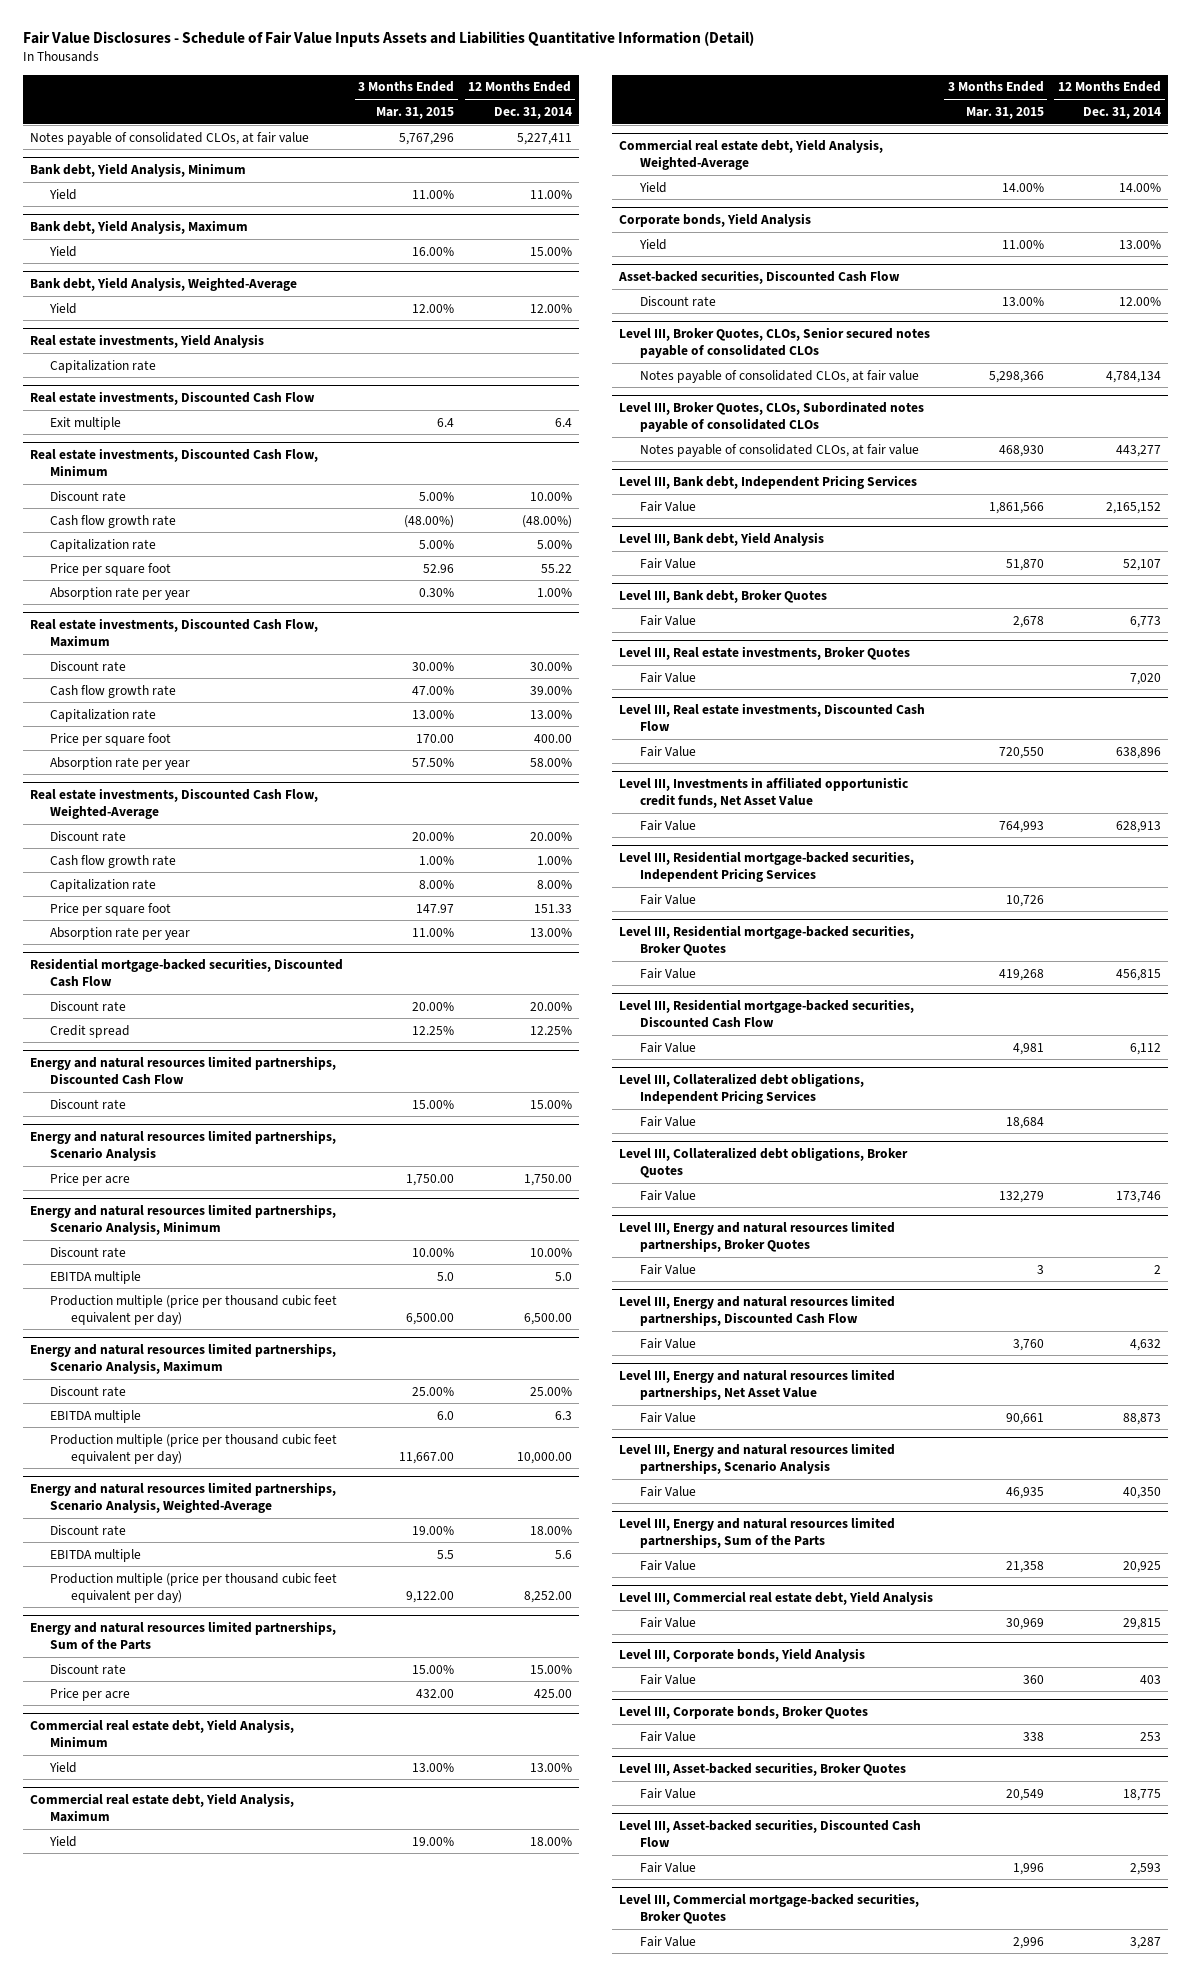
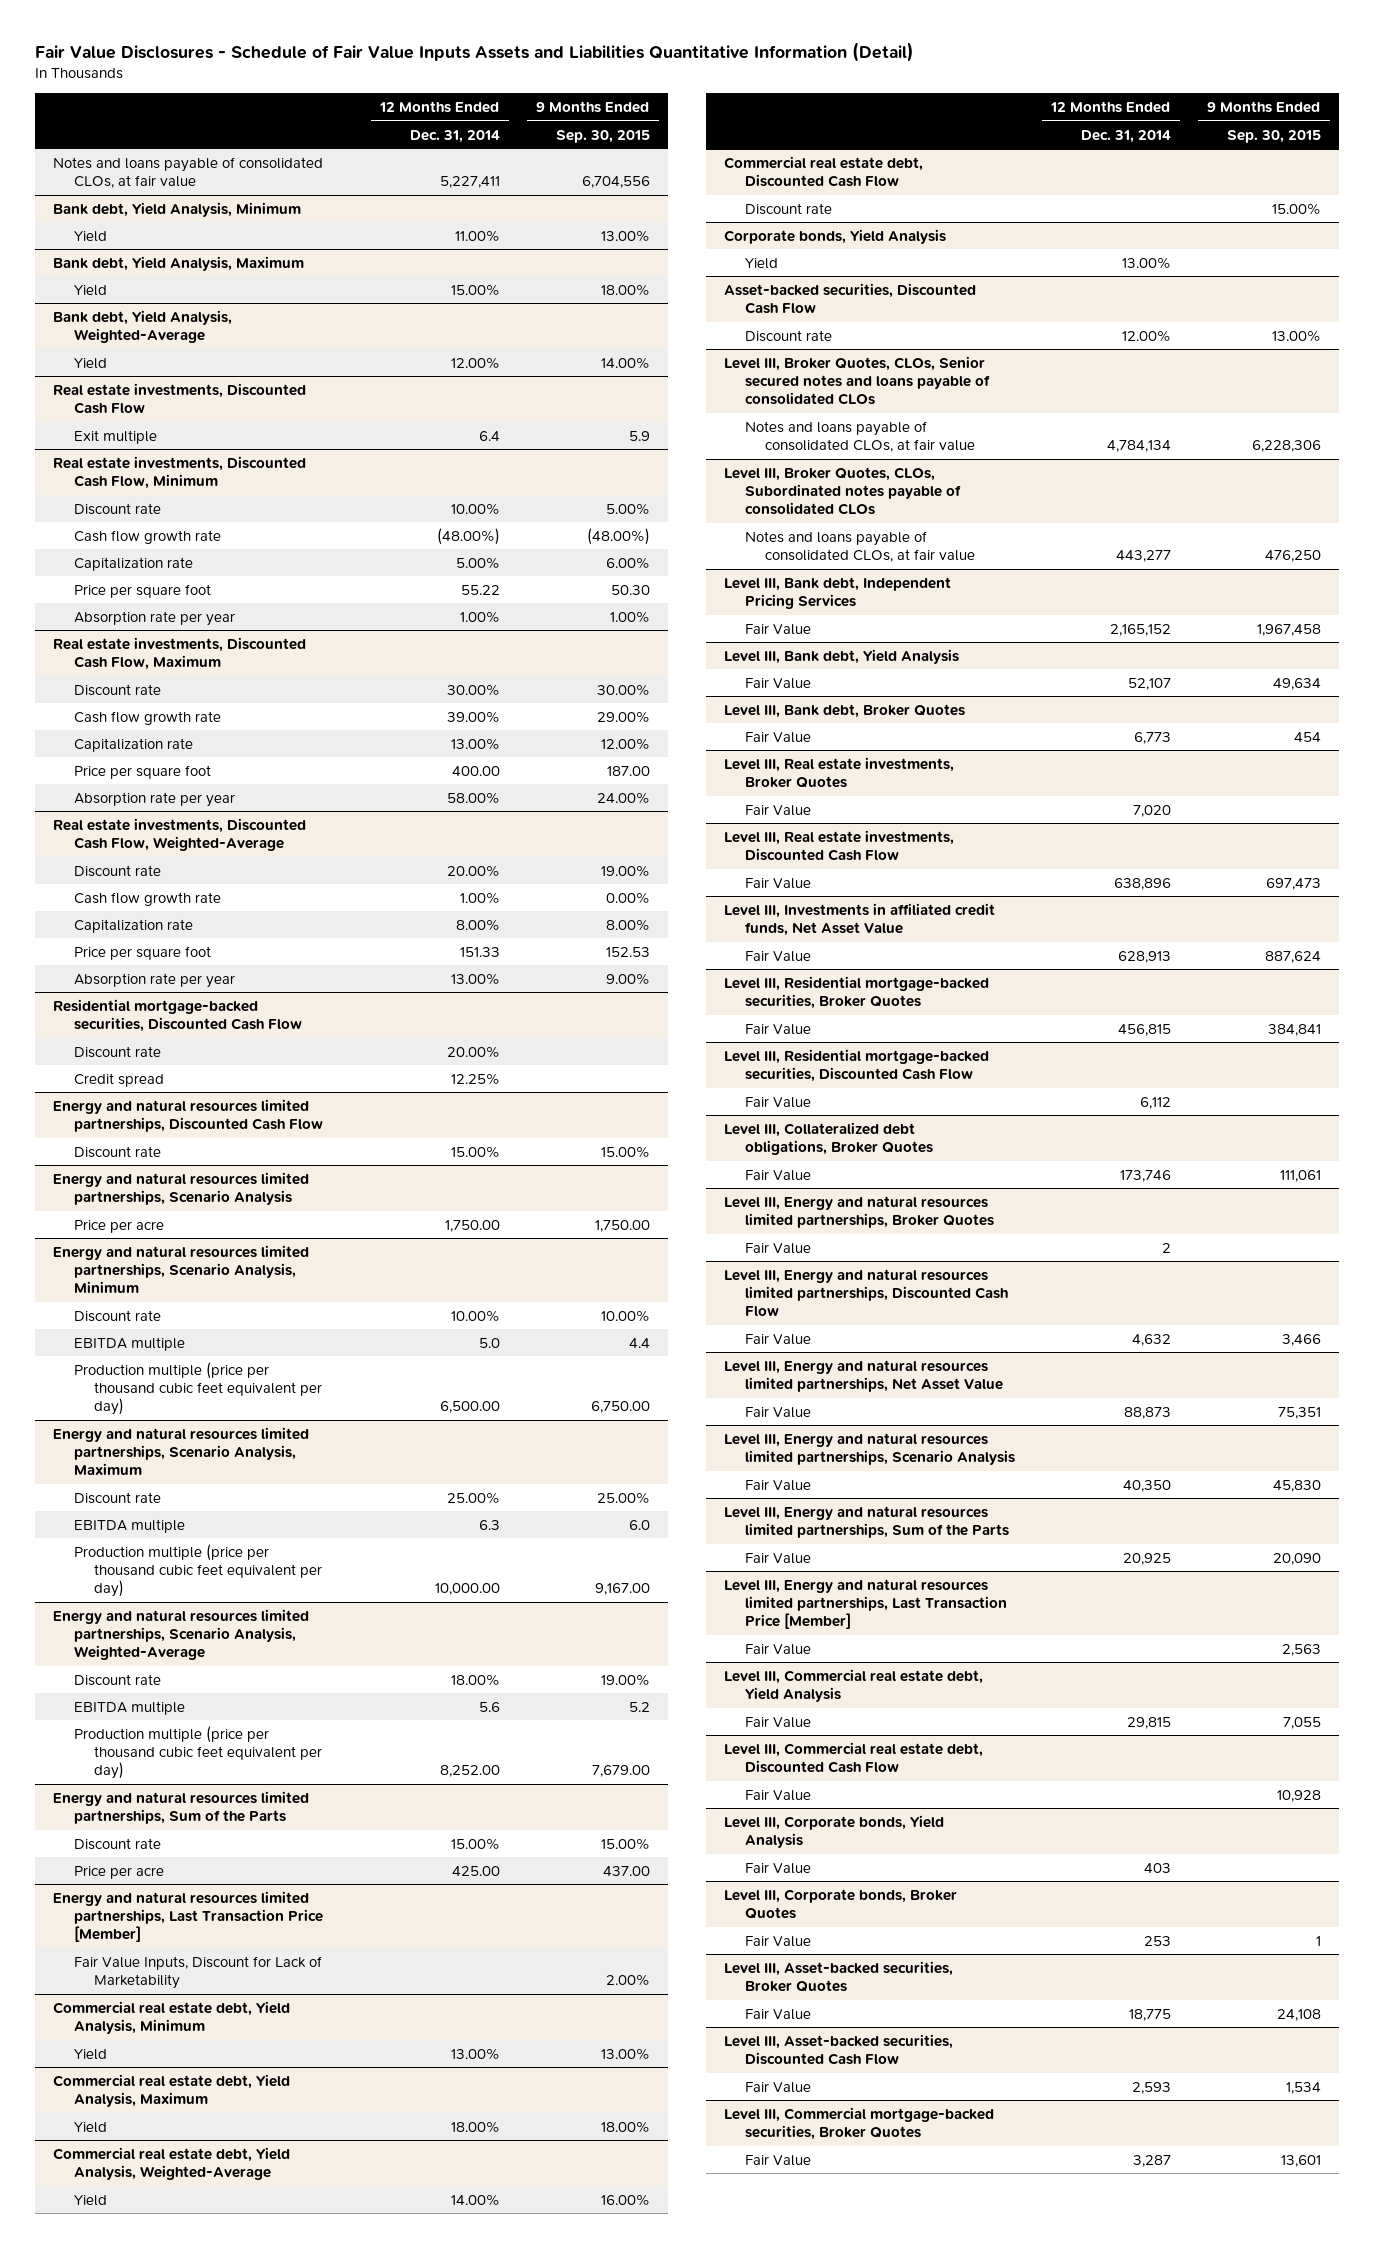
- | 3 Months Ended Mar. 31, 2015 | 12 Months Ended Dec. 31, 2014
+ | 12 Months Ended Dec. 31, 2014 | 9 Months Ended Sep. 30, 2015
- Notes payable of consolidated CLOs, at fair value | 5,767,296 | 5,227,411
+ Notes and loans payable of consolidated CLOs, at fair value | 5,227,411 | 6,704,556
- Real estate investments, Yield Analysis
- Capitalization rate
+ Energy and natural resources limited partnerships, Last Transaction Price [Member]
+ Fair Value Inputs, Discount for Lack of Marketability | | 2.00%
+ Commercial real estate debt, Discounted Cash Flow
+ Discount rate | | 15.00%
- Level III, Broker Quotes, CLOs, Senior secured notes payable of consolidated CLOs
- Notes payable of consolidated CLOs, at fair value | 5,298,366 | 4,784,134
+ Level III, Broker Quotes, CLOs, Senior secured notes and loans payable of consolidated CLOs
+ Notes and loans payable of consolidated CLOs, at fair value | 4,784,134 | 6,228,306
@ Level III, Broker Quotes, CLOs, Subordinated notes payable of consolidated CLOs
- Notes payable of consolidated CLOs, at fair value | 468,930 | 443,277
+ Notes and loans payable of consolidated CLOs, at fair value | 443,277 | 476,250
- Level III, Investments in affiliated opportunistic credit funds, Net Asset Value
+ Level III, Investments in affiliated credit funds, Net Asset Value
- Level III, Residential mortgage-backed securities, Independent Pricing Services
- Fair Value | 10,726 |
- Level III, Collateralized debt obligations, Independent Pricing Services
- Fair Value | 18,684 |
+ Level III, Energy and natural resources limited partnerships, Last Transaction Price [Member]
+ Fair Value | | 2,563
+ Level III, Commercial real estate debt, Discounted Cash Flow
+ Fair Value | | 10,928

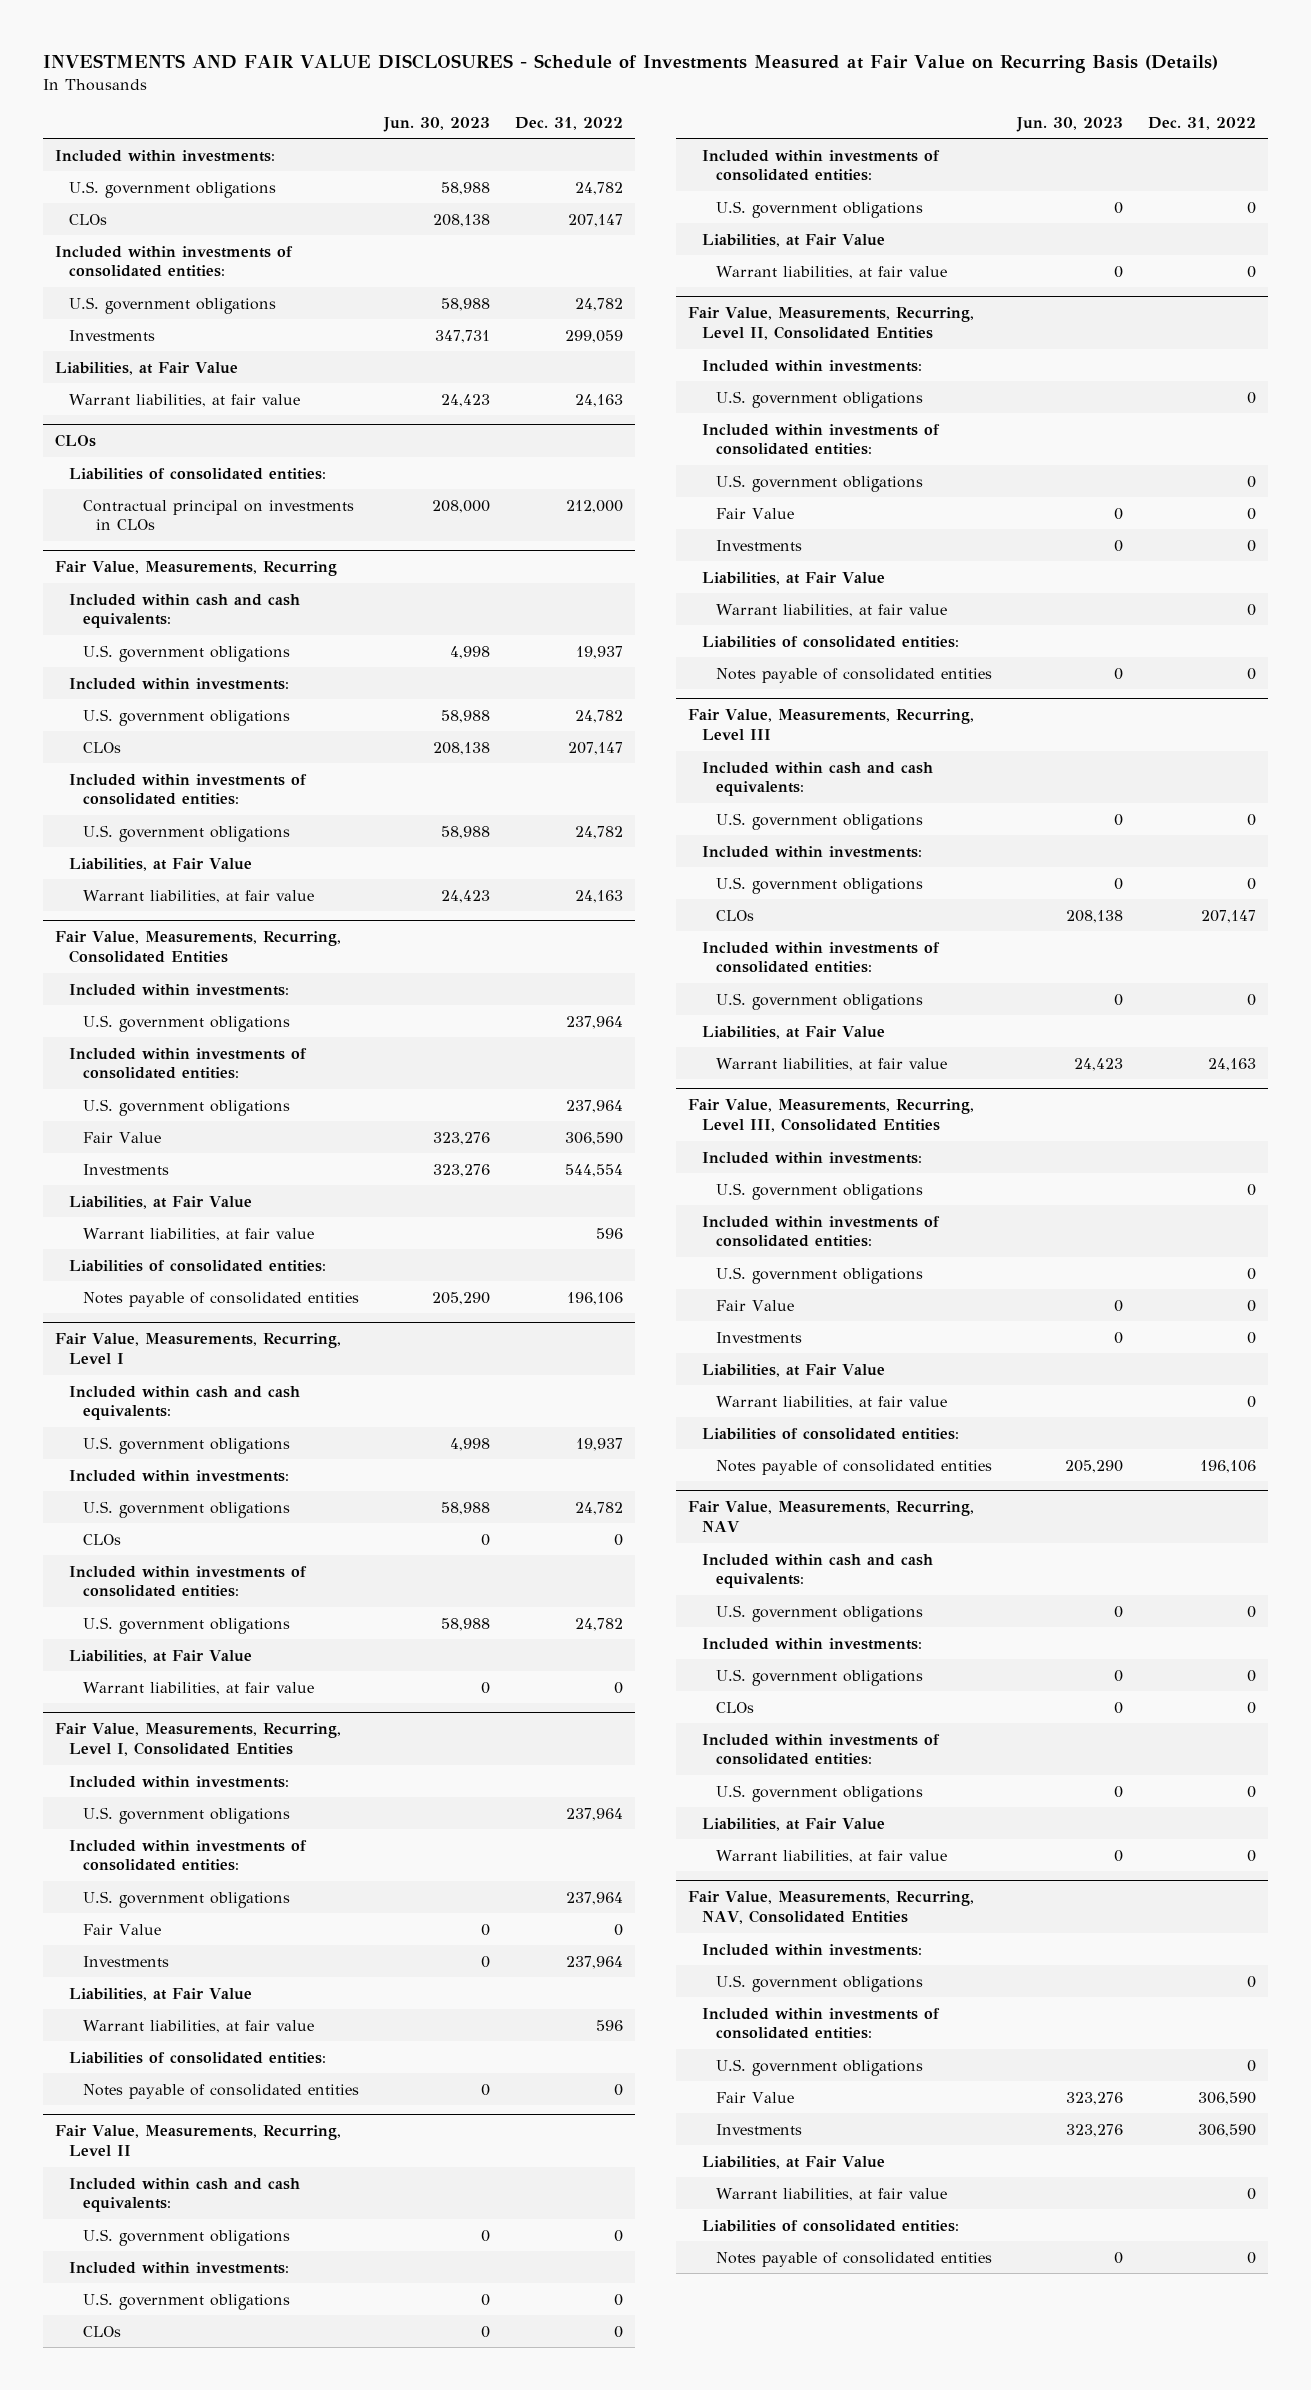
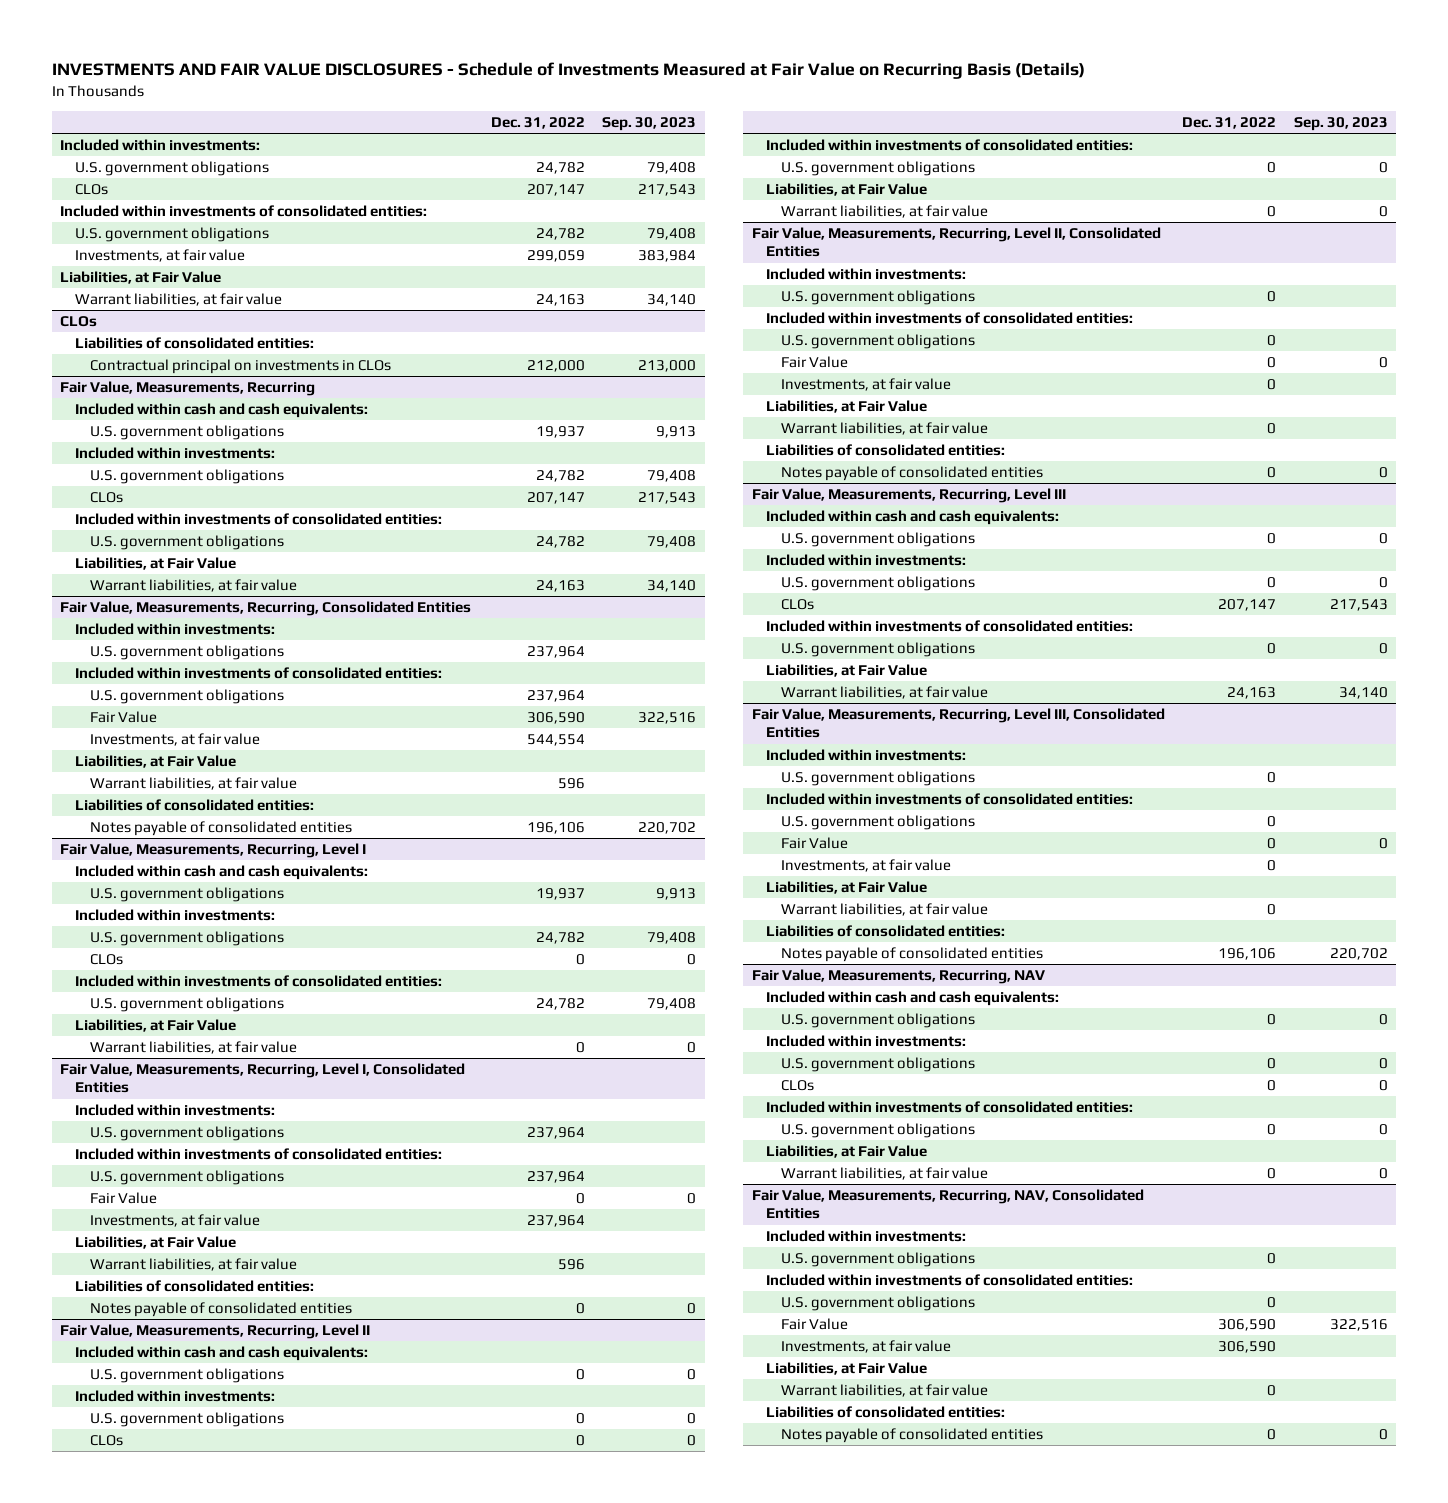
- | Jun. 30, 2023 | Dec. 31, 2022
+ | Dec. 31, 2022 | Sep. 30, 2023
- Investments | 347,731 | 299,059
+ Investments, at fair value | 299,059 | 383,984
@ Fair Value, Measurements, Recurring, Consolidated Entities
- Investments | 323,276 | 544,554
+ Investments, at fair value | 544,554 |
@ Fair Value, Measurements, Recurring, Level I, Consolidated Entities
- Investments | 0 | 237,964
+ Investments, at fair value | 237,964 |
@ Fair Value, Measurements, Recurring, Level II, Consolidated Entities
- Investments | 0 | 0
+ Investments, at fair value | 0 |
@ Fair Value, Measurements, Recurring, Level III, Consolidated Entities
- Investments | 0 | 0
+ Investments, at fair value | 0 |
@ Fair Value, Measurements, Recurring, NAV, Consolidated Entities
- Investments | 323,276 | 306,590
+ Investments, at fair value | 306,590 |

